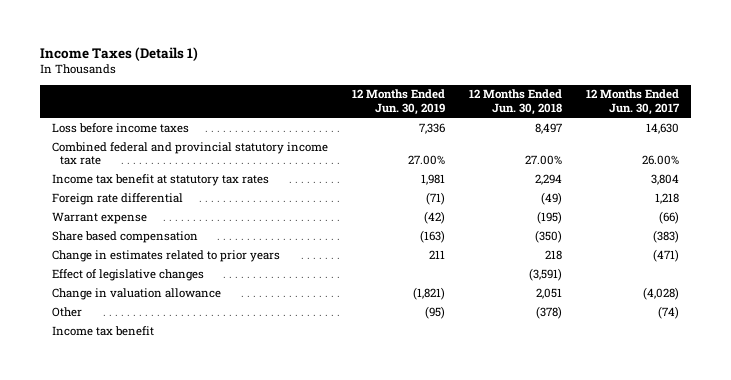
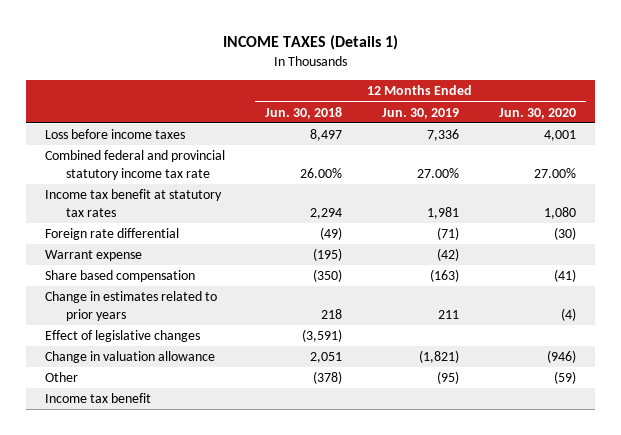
- Income Taxes (Details 1)
+ INCOME TAXES (Details 1)
- | 12 Months Ended Jun. 30, 2019 | 12 Months Ended Jun. 30, 2018 | 12 Months Ended Jun. 30, 2017
+ | 12 Months Ended Jun. 30, 2018 | 12 Months Ended Jun. 30, 2019 | 12 Months Ended Jun. 30, 2020
- Combined federal and provincial statutory income tax rate | 27.00% | 27.00% | 26.00%
+ Combined federal and provincial statutory income tax rate | 26.00% | 27.00% | 27.00%

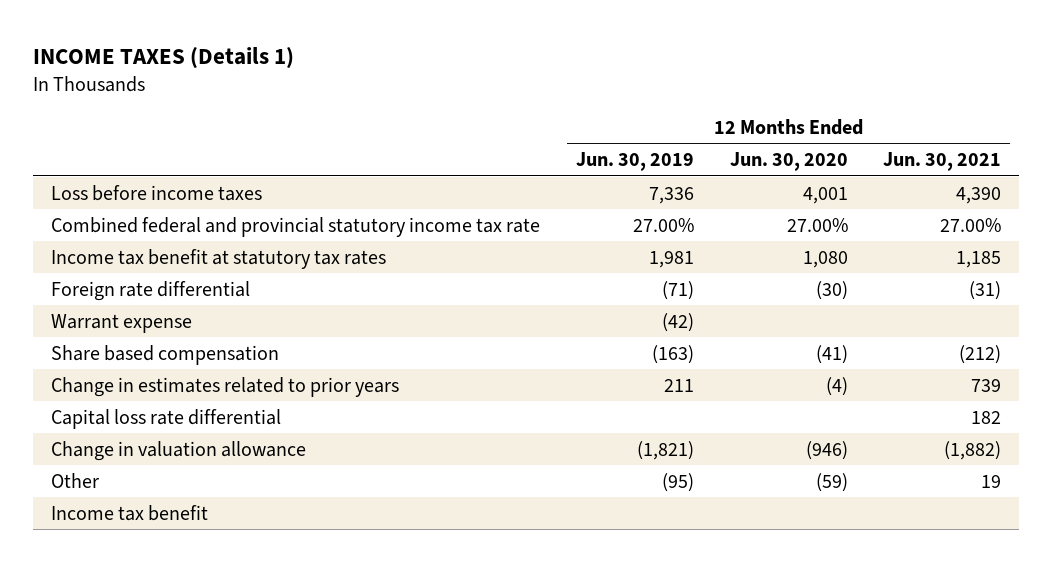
- | 12 Months Ended Jun. 30, 2018 | 12 Months Ended Jun. 30, 2019 | 12 Months Ended Jun. 30, 2020
+ | 12 Months Ended Jun. 30, 2019 | 12 Months Ended Jun. 30, 2020 | 12 Months Ended Jun. 30, 2021
- Effect of legislative changes | (3,591) | |
+ Capital loss rate differential | | | 182

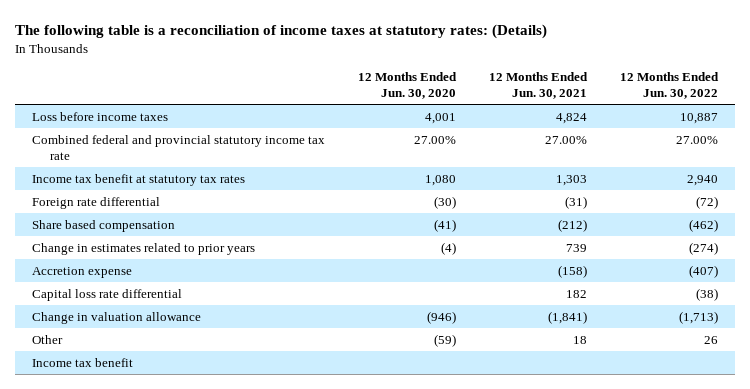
- INCOME TAXES (Details 1)
+ The following table is a reconciliation of income taxes at statutory rates: (Details)
- | 12 Months Ended Jun. 30, 2019 | 12 Months Ended Jun. 30, 2020 | 12 Months Ended Jun. 30, 2021
+ | 12 Months Ended Jun. 30, 2020 | 12 Months Ended Jun. 30, 2021 | 12 Months Ended Jun. 30, 2022
- Loss before income taxes | 7,336 | 4,001 | 4,390
+ Loss before income taxes | 4,001 | 4,824 | 10,887
- Income tax benefit at statutory tax rates | 1,981 | 1,080 | 1,185
+ Income tax benefit at statutory tax rates | 1,080 | 1,303 | 2,940
- Warrant expense | (42) | |
+ Accretion expense | | (158) | (407)
- Change in valuation allowance | (1,821) | (946) | (1,882)
- Other | (95) | (59) | 19
+ Change in valuation allowance | (946) | (1,841) | (1,713)
+ Other | (59) | 18 | 26

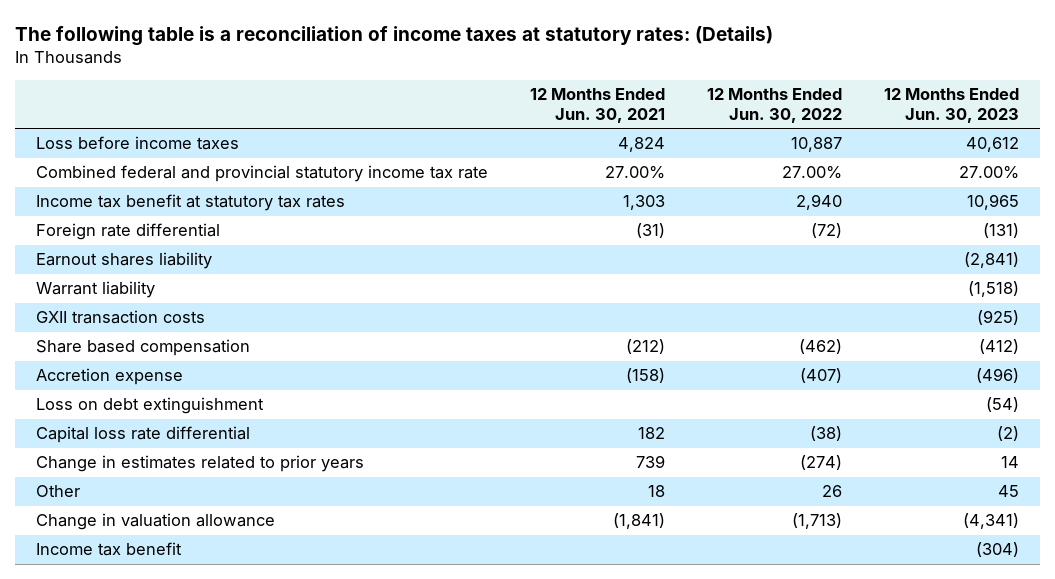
- | 12 Months Ended Jun. 30, 2020 | 12 Months Ended Jun. 30, 2021 | 12 Months Ended Jun. 30, 2022
+ | 12 Months Ended Jun. 30, 2021 | 12 Months Ended Jun. 30, 2022 | 12 Months Ended Jun. 30, 2023
+ Earnout shares liability | | | (2,841)
+ Warrant liability | | | (1,518)
+ GXII transaction costs | | | (925)
+ Loss on debt extinguishment | | | (54)
moved down: Change in estimates related to prior years | 739 | (274) | 14
moved down: Change in valuation allowance | (1,841) | (1,713) | (4,341)

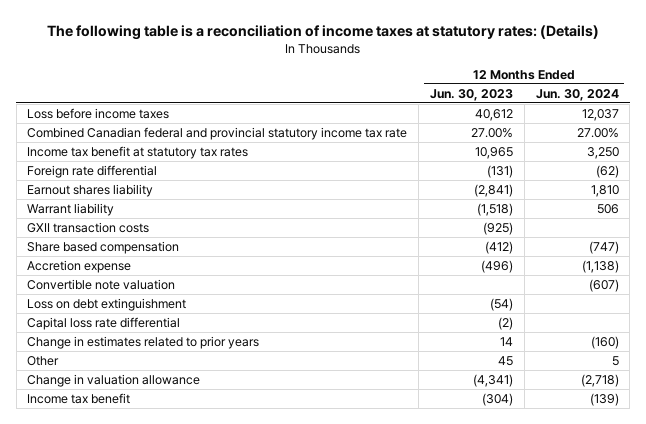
- | 12 Months Ended Jun. 30, 2021 | 12 Months Ended Jun. 30, 2022 | 12 Months Ended Jun. 30, 2023
+ | 12 Months Ended Jun. 30, 2023 | 12 Months Ended Jun. 30, 2024
- Combined federal and provincial statutory income tax rate | 27.00% | 27.00% | 27.00%
+ Combined Canadian federal and provincial statutory income tax rate | 27.00% | 27.00%
+ Convertible note valuation | | (607)

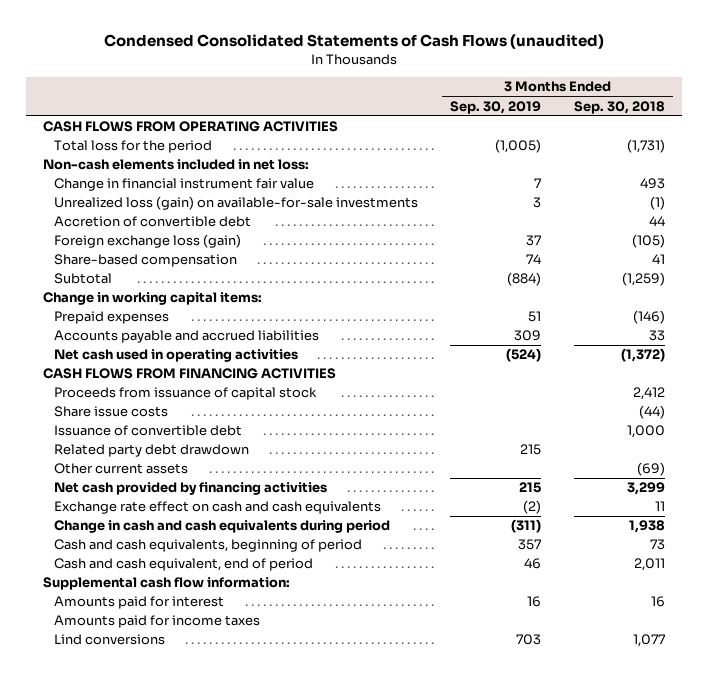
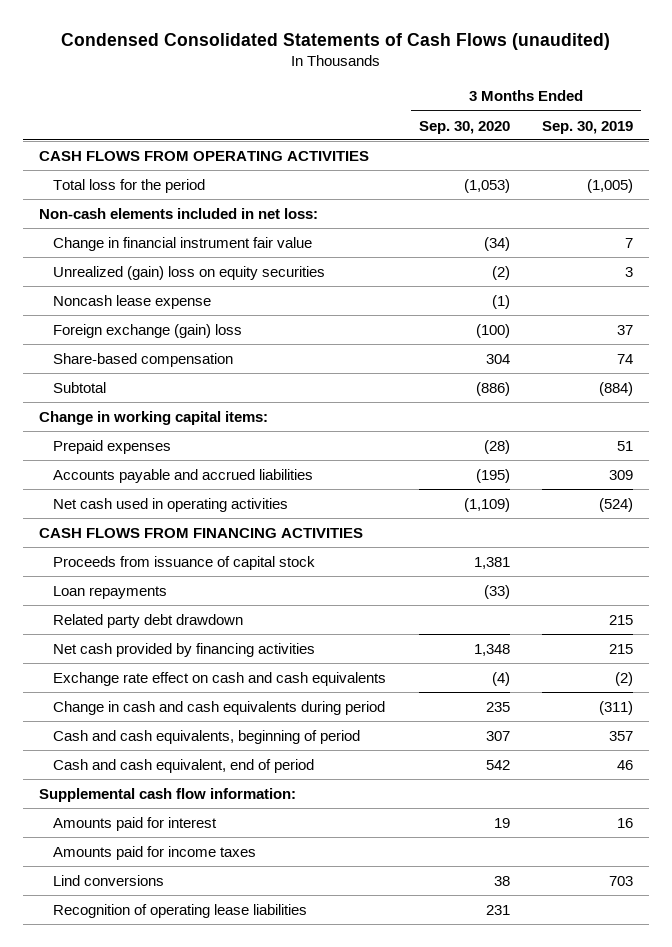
- | 3 Months Ended Sep. 30, 2019 | 3 Months Ended Sep. 30, 2018
+ | 3 Months Ended Sep. 30, 2020 | 3 Months Ended Sep. 30, 2019
- Unrealized loss (gain) on available-for-sale investments | 3 | (1)
- Accretion of convertible debt | | 44
- Foreign exchange loss (gain) | 37 | (105)
+ Unrealized (gain) loss on equity securities | (2) | 3
+ Noncash lease expense | (1) |
+ Foreign exchange (gain) loss | (100) | 37
- Share issue costs | | (44)
- Issuance of convertible debt | | 1,000
+ Loan repayments | (33) |
- Other current assets | | (69)
+ Recognition of operating lease liabilities | 231 |

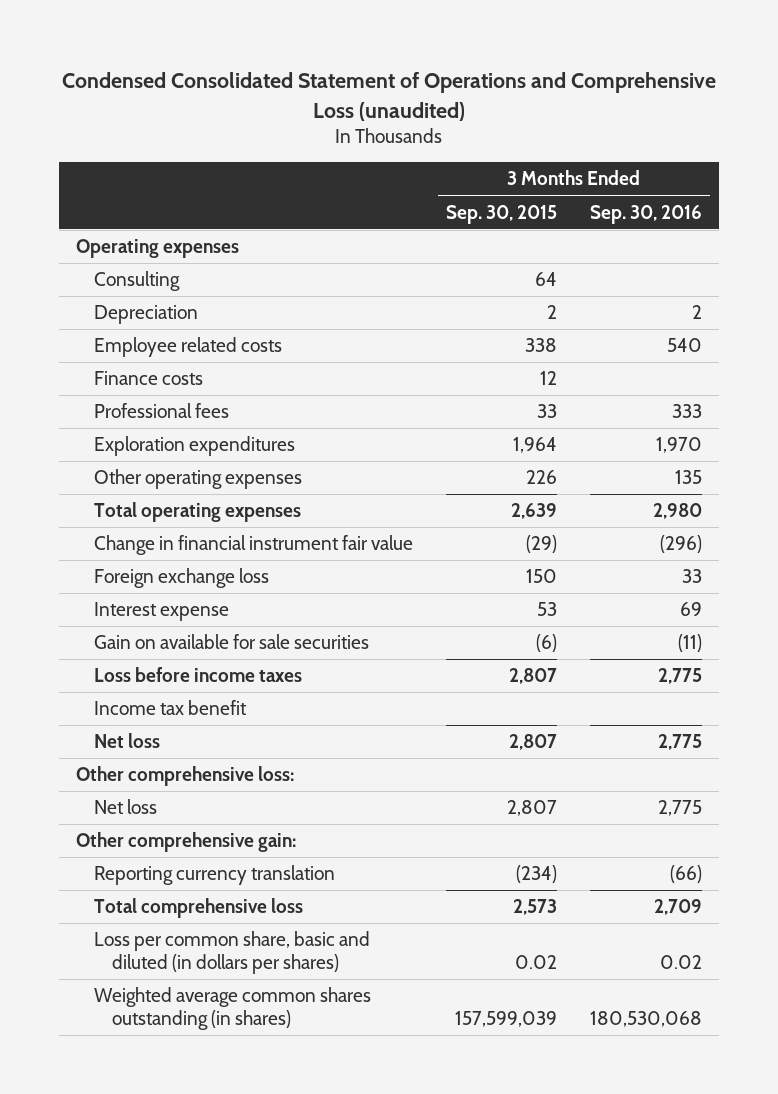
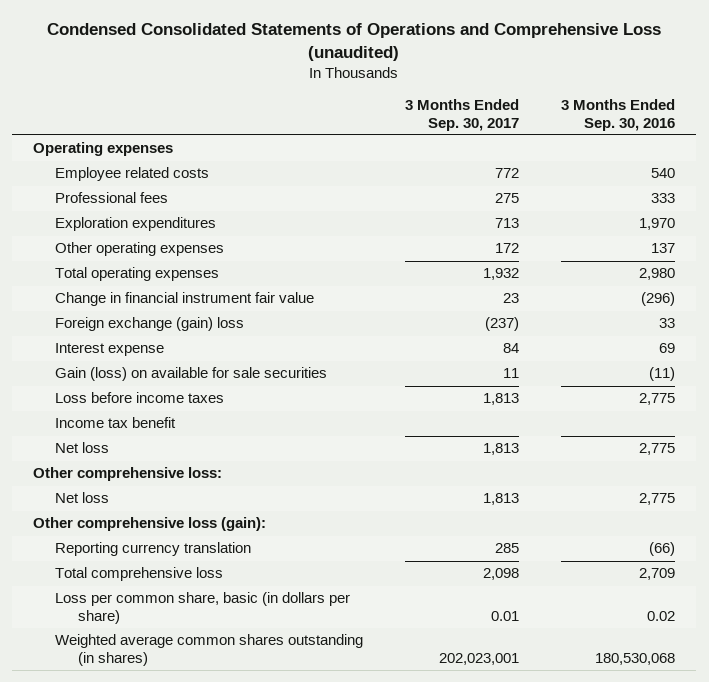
- Condensed Consolidated Statement of Operations and Comprehensive Loss (unaudited)
+ Condensed Consolidated Statements of Operations and Comprehensive Loss (unaudited)
- | 3 Months Ended Sep. 30, 2015 | 3 Months Ended Sep. 30, 2016
+ | 3 Months Ended Sep. 30, 2017 | 3 Months Ended Sep. 30, 2016
- Consulting | 64 |
- Depreciation | 2 | 2
- Finance costs | 12 |
- Other operating expenses | 226 | 135
+ Other operating expenses | 172 | 137
- Foreign exchange loss | 150 | 33
+ Foreign exchange (gain) loss | (237) | 33
- Gain on available for sale securities | (6) | (11)
+ Gain (loss) on available for sale securities | 11 | (11)
- Other comprehensive gain:
+ Other comprehensive loss (gain):
- Loss per common share, basic and diluted (in dollars per shares) | 0.02 | 0.02
+ Loss per common share, basic (in dollars per share) | 0.01 | 0.02

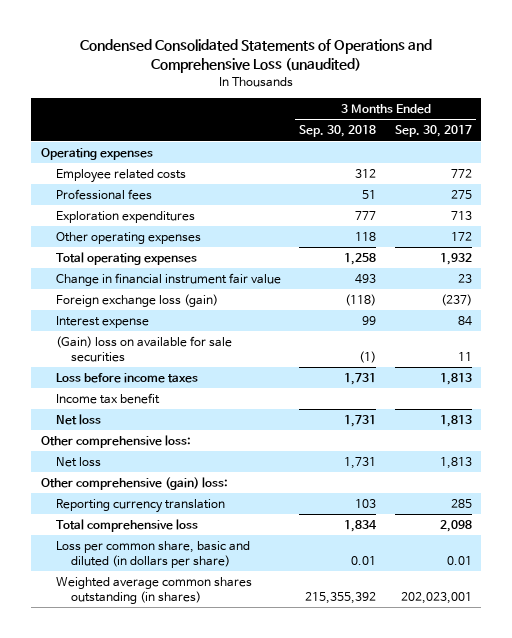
- | 3 Months Ended Sep. 30, 2017 | 3 Months Ended Sep. 30, 2016
+ | 3 Months Ended Sep. 30, 2018 | 3 Months Ended Sep. 30, 2017
- Foreign exchange (gain) loss | (237) | 33
+ Foreign exchange loss (gain) | (118) | (237)
- Gain (loss) on available for sale securities | 11 | (11)
+ (Gain) loss on available for sale securities | (1) | 11
- Other comprehensive loss (gain):
+ Other comprehensive (gain) loss:
- Loss per common share, basic (in dollars per share) | 0.01 | 0.02
+ Loss per common share, basic and diluted (in dollars per share) | 0.01 | 0.01

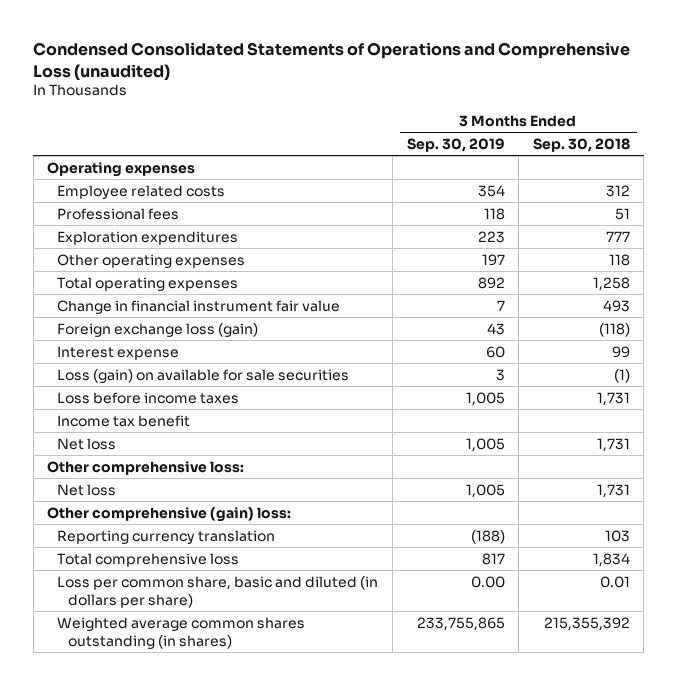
- | 3 Months Ended Sep. 30, 2018 | 3 Months Ended Sep. 30, 2017
+ | 3 Months Ended Sep. 30, 2019 | 3 Months Ended Sep. 30, 2018
- (Gain) loss on available for sale securities | (1) | 11
+ Loss (gain) on available for sale securities | 3 | (1)

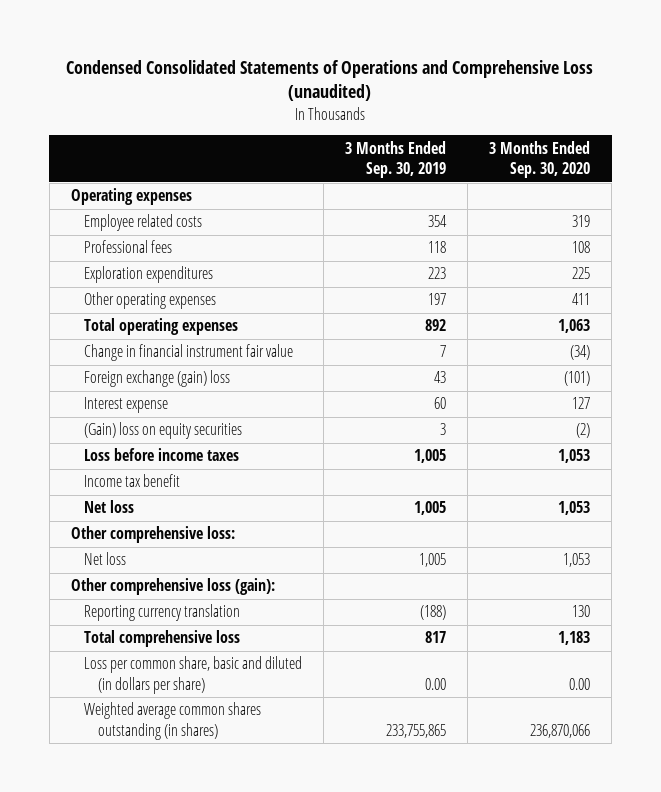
- | 3 Months Ended Sep. 30, 2019 | 3 Months Ended Sep. 30, 2018
+ | 3 Months Ended Sep. 30, 2019 | 3 Months Ended Sep. 30, 2020
- Foreign exchange loss (gain) | 43 | (118)
+ Foreign exchange (gain) loss | 43 | (101)
- Loss (gain) on available for sale securities | 3 | (1)
+ (Gain) loss on equity securities | 3 | (2)
- Other comprehensive (gain) loss:
+ Other comprehensive loss (gain):

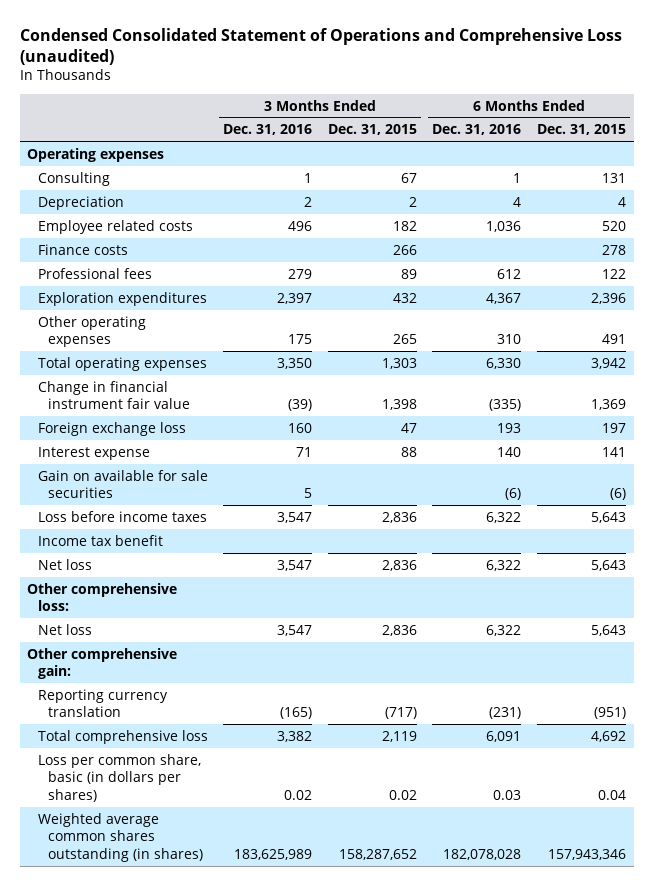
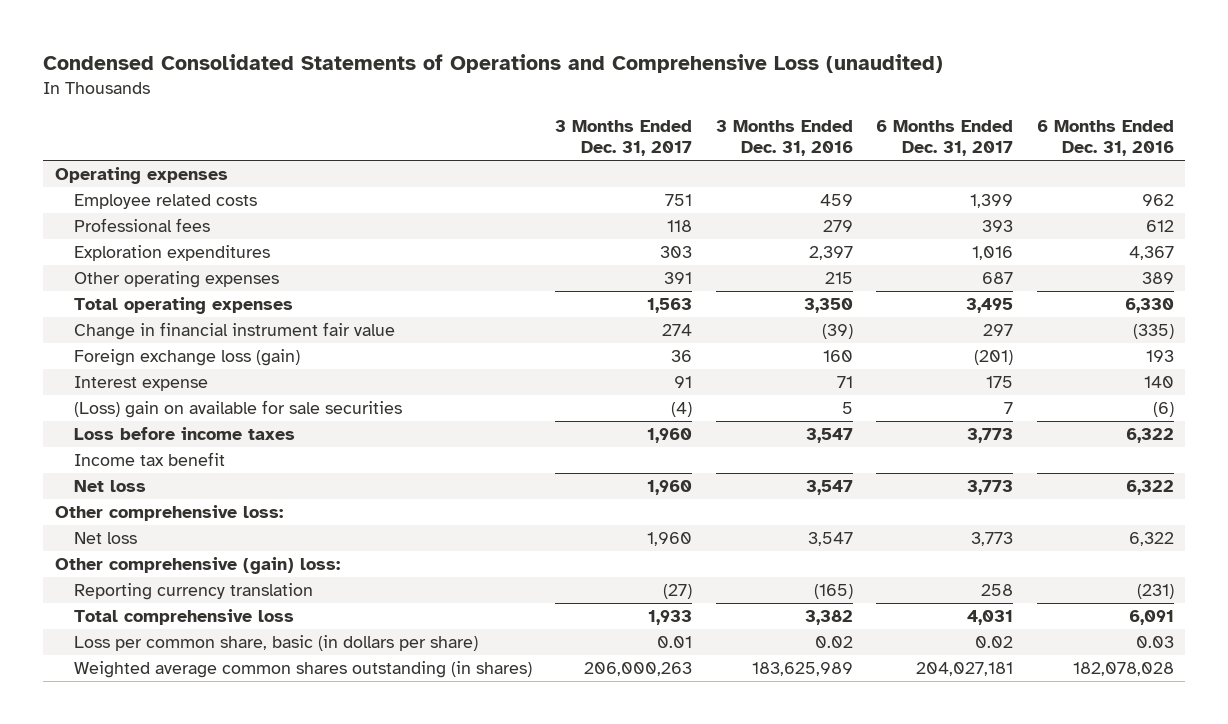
- Condensed Consolidated Statement of Operations and Comprehensive Loss (unaudited)
+ Condensed Consolidated Statements of Operations and Comprehensive Loss (unaudited)
- | 3 Months Ended Dec. 31, 2016 | 3 Months Ended Dec. 31, 2015 | 6 Months Ended Dec. 31, 2016 | 6 Months Ended Dec. 31, 2015
+ | 3 Months Ended Dec. 31, 2017 | 3 Months Ended Dec. 31, 2016 | 6 Months Ended Dec. 31, 2017 | 6 Months Ended Dec. 31, 2016
- Consulting | 1 | 67 | 1 | 131
- Depreciation | 2 | 2 | 4 | 4
- Employee related costs | 496 | 182 | 1,036 | 520
- Finance costs | | 266 | | 278
+ Employee related costs | 751 | 459 | 1,399 | 962
- Other operating expenses | 175 | 265 | 310 | 491
+ Other operating expenses | 391 | 215 | 687 | 389
- Foreign exchange loss | 160 | 47 | 193 | 197
+ Foreign exchange loss (gain) | 36 | 160 | (201) | 193
- Gain on available for sale securities | 5 | | (6) | (6)
+ (Loss) gain on available for sale securities | (4) | 5 | 7 | (6)
- Other comprehensive gain:
+ Other comprehensive (gain) loss:
- Loss per common share, basic (in dollars per shares) | 0.02 | 0.02 | 0.03 | 0.04
+ Loss per common share, basic (in dollars per share) | 0.01 | 0.02 | 0.02 | 0.03

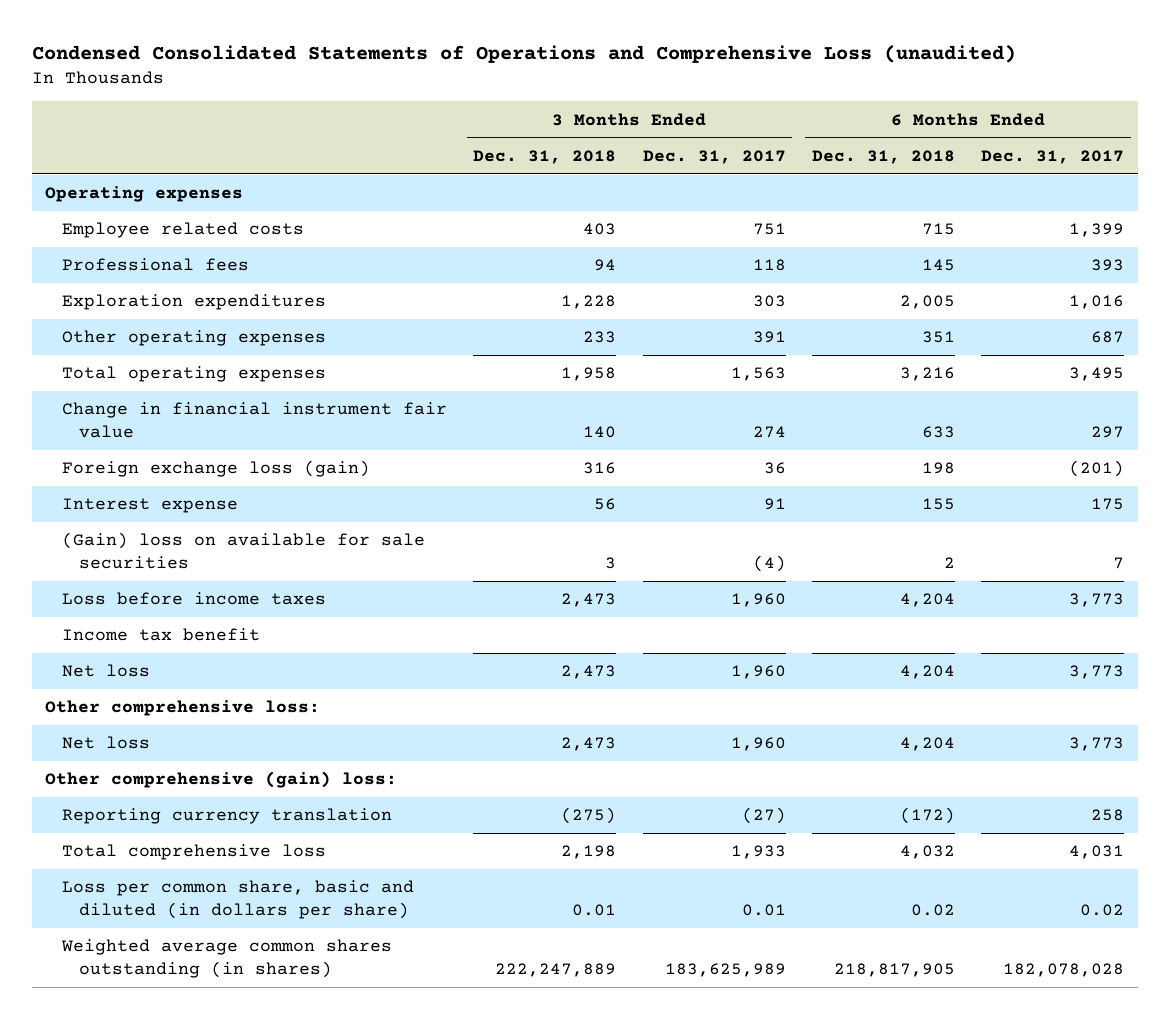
- | 3 Months Ended Dec. 31, 2017 | 3 Months Ended Dec. 31, 2016 | 6 Months Ended Dec. 31, 2017 | 6 Months Ended Dec. 31, 2016
+ | 3 Months Ended Dec. 31, 2018 | 3 Months Ended Dec. 31, 2017 | 6 Months Ended Dec. 31, 2018 | 6 Months Ended Dec. 31, 2017
- (Loss) gain on available for sale securities | (4) | 5 | 7 | (6)
+ (Gain) loss on available for sale securities | 3 | (4) | 2 | 7
- Loss per common share, basic (in dollars per share) | 0.01 | 0.02 | 0.02 | 0.03
- Weighted average common shares outstanding (in shares) | 206,000,263 | 183,625,989 | 204,027,181 | 182,078,028
+ Loss per common share, basic and diluted (in dollars per share) | 0.01 | 0.01 | 0.02 | 0.02
+ Weighted average common shares outstanding (in shares) | 222,247,889 | 183,625,989 | 218,817,905 | 182,078,028

